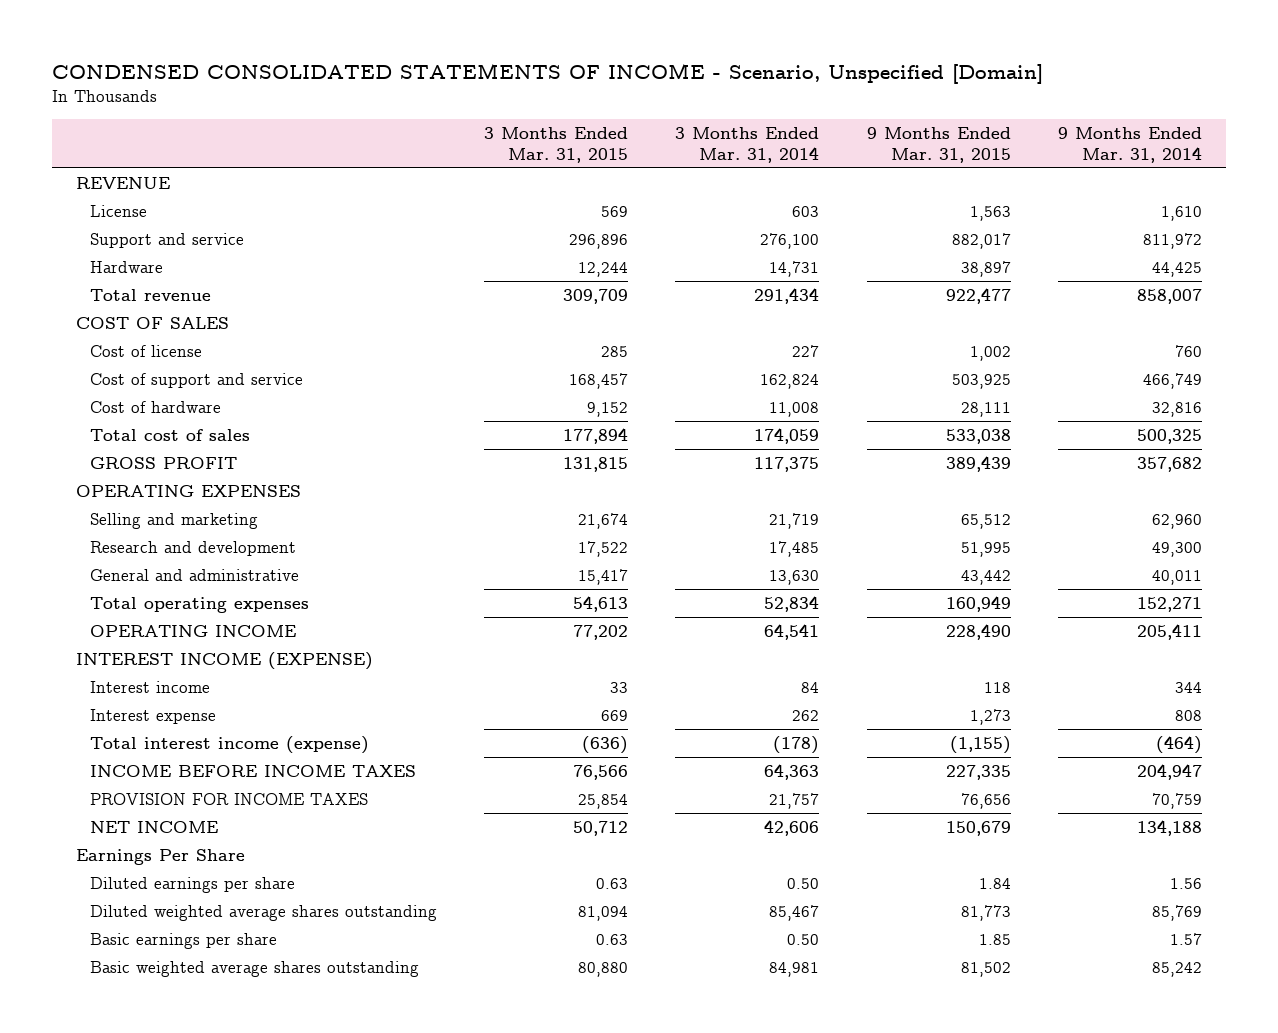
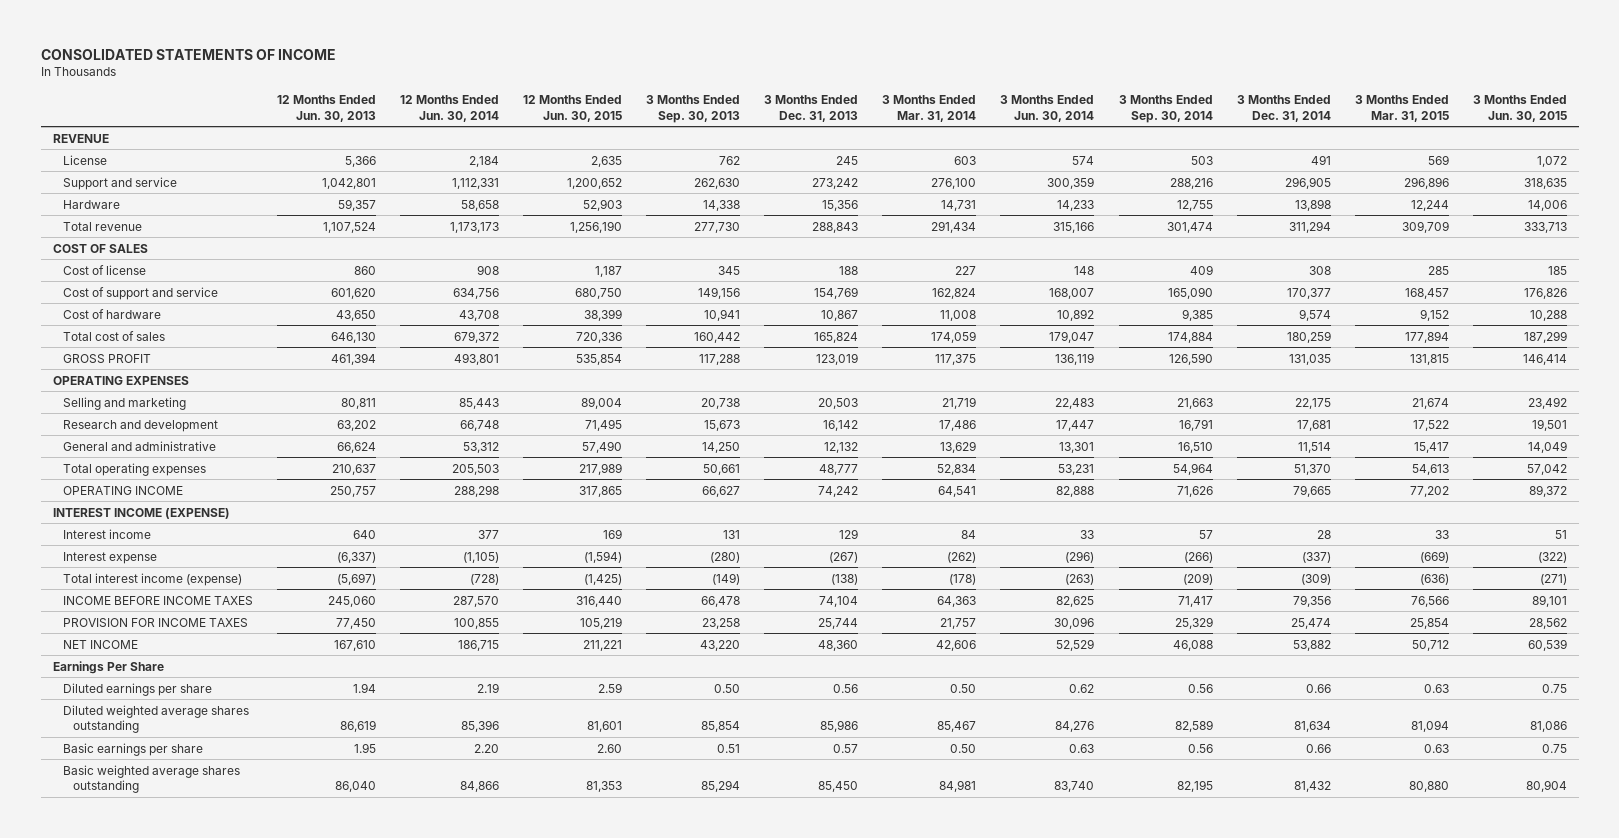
- CONDENSED CONSOLIDATED STATEMENTS OF INCOME - Scenario, Unspecified [Domain]
+ CONSOLIDATED STATEMENTS OF INCOME
- | 3 Months Ended Mar. 31, 2015 | 3 Months Ended Mar. 31, 2014 | 9 Months Ended Mar. 31, 2015 | 9 Months Ended Mar. 31, 2014
+ | 12 Months Ended Jun. 30, 2013 | 12 Months Ended Jun. 30, 2014 | 12 Months Ended Jun. 30, 2015 | 3 Months Ended Sep. 30, 2013 | 3 Months Ended Dec. 31, 2013 | 3 Months Ended Mar. 31, 2014 | 3 Months Ended Jun. 30, 2014 | 3 Months Ended Sep. 30, 2014 | 3 Months Ended Dec. 31, 2014 | 3 Months Ended Mar. 31, 2015 | 3 Months Ended Jun. 30, 2015
- Research and development | 17,522 | 17,485 | 51,995 | 49,300
- General and administrative | 15,417 | 13,630 | 43,442 | 40,011
+ Research and development | 63,202 | 66,748 | 71,495 | 15,673 | 16,142 | 17,486 | 17,447 | 16,791 | 17,681 | 17,522 | 19,501
+ General and administrative | 66,624 | 53,312 | 57,490 | 14,250 | 12,132 | 13,629 | 13,301 | 16,510 | 11,514 | 15,417 | 14,049
- Interest expense | 669 | 262 | 1,273 | 808
+ Interest expense | (6,337) | (1,105) | (1,594) | (280) | (267) | (262) | (296) | (266) | (337) | (669) | (322)

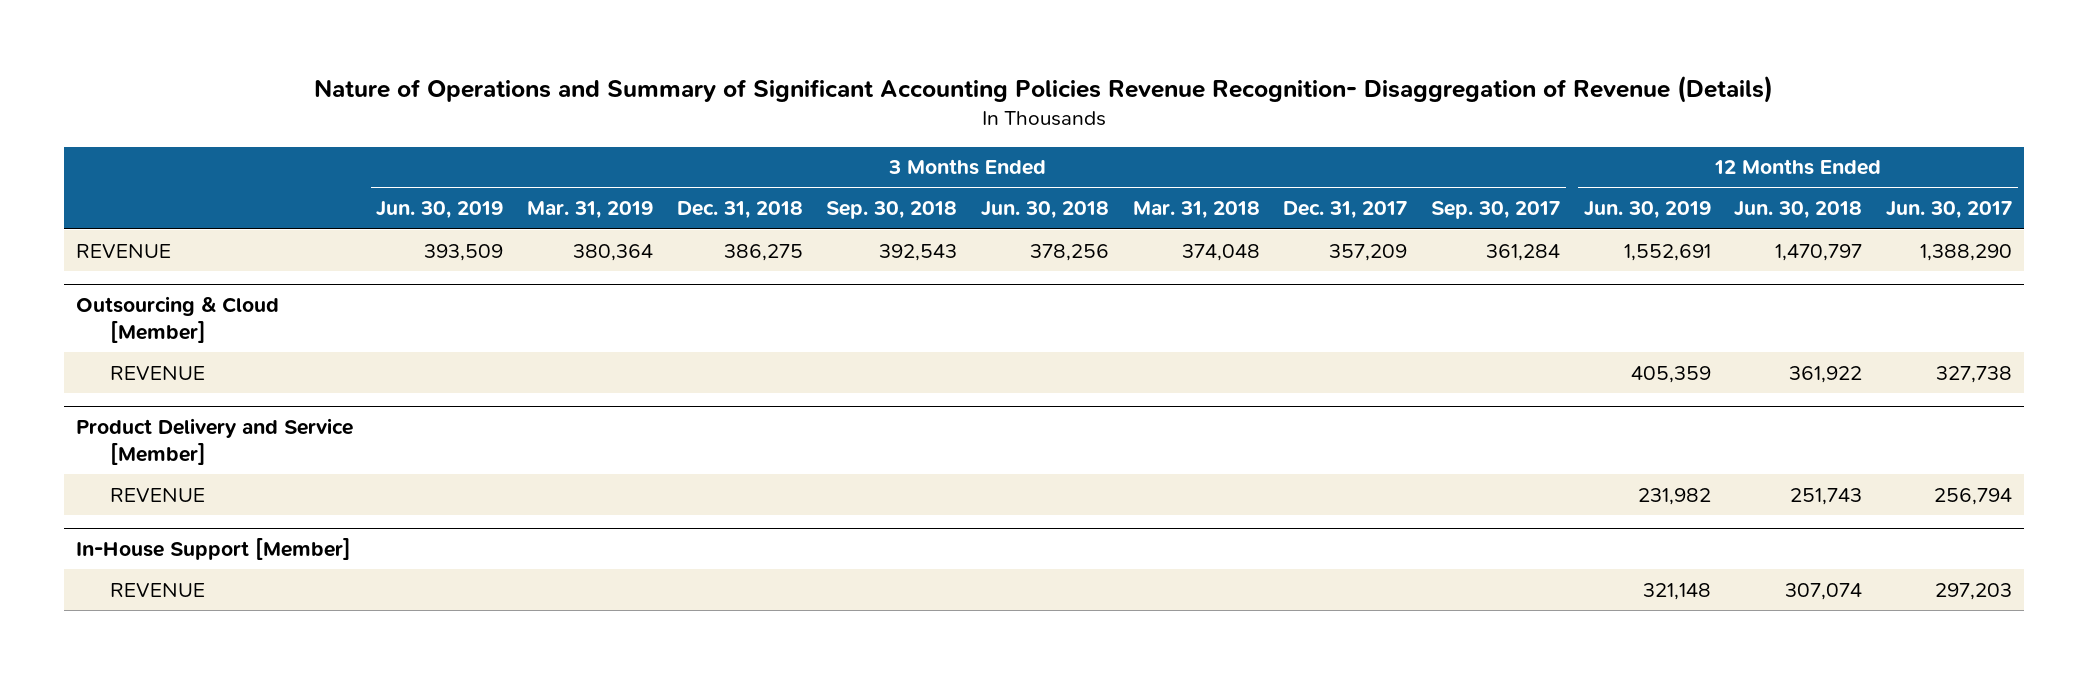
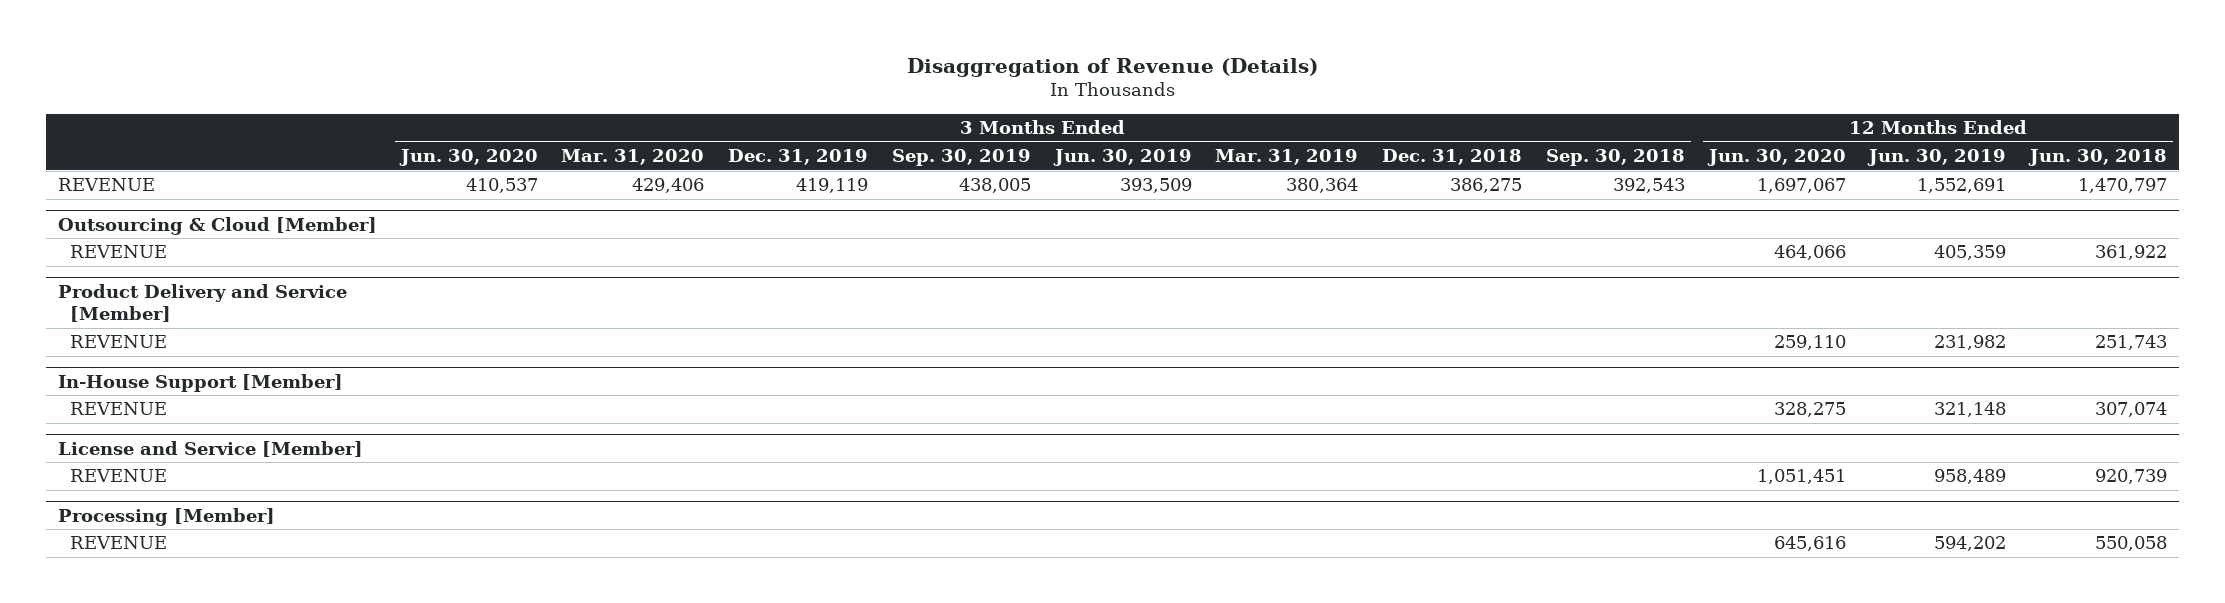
- Nature of Operations and Summary of Significant Accounting Policies Revenue Recognition- Disaggregation of Revenue (Details)
+ Disaggregation of Revenue (Details)
- | 3 Months Ended Jun. 30, 2019 | 3 Months Ended Mar. 31, 2019 | 3 Months Ended Dec. 31, 2018 | 3 Months Ended Sep. 30, 2018 | 3 Months Ended Jun. 30, 2018 | 3 Months Ended Mar. 31, 2018 | 3 Months Ended Dec. 31, 2017 | 3 Months Ended Sep. 30, 2017 | 12 Months Ended Jun. 30, 2019 | 12 Months Ended Jun. 30, 2018 | 12 Months Ended Jun. 30, 2017
+ | 3 Months Ended Jun. 30, 2020 | 3 Months Ended Mar. 31, 2020 | 3 Months Ended Dec. 31, 2019 | 3 Months Ended Sep. 30, 2019 | 3 Months Ended Jun. 30, 2019 | 3 Months Ended Mar. 31, 2019 | 3 Months Ended Dec. 31, 2018 | 3 Months Ended Sep. 30, 2018 | 12 Months Ended Jun. 30, 2020 | 12 Months Ended Jun. 30, 2019 | 12 Months Ended Jun. 30, 2018
+ License and Service [Member]
+ REVENUE | | | | | | | | | 1,051,451 | 958,489 | 920,739
+ Processing [Member]
+ REVENUE | | | | | | | | | 645,616 | 594,202 | 550,058

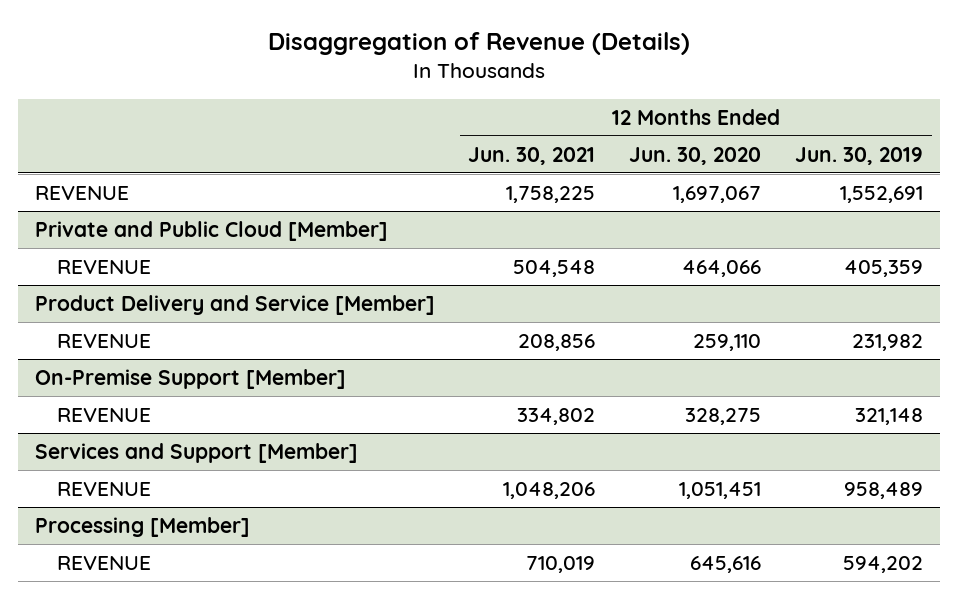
- | 3 Months Ended Jun. 30, 2020 | 3 Months Ended Mar. 31, 2020 | 3 Months Ended Dec. 31, 2019 | 3 Months Ended Sep. 30, 2019 | 3 Months Ended Jun. 30, 2019 | 3 Months Ended Mar. 31, 2019 | 3 Months Ended Dec. 31, 2018 | 3 Months Ended Sep. 30, 2018 | 12 Months Ended Jun. 30, 2020 | 12 Months Ended Jun. 30, 2019 | 12 Months Ended Jun. 30, 2018
+ | 12 Months Ended Jun. 30, 2021 | 12 Months Ended Jun. 30, 2020 | 12 Months Ended Jun. 30, 2019
- Outsourcing & Cloud [Member]
+ Private and Public Cloud [Member]
- In-House Support [Member]
+ On-Premise Support [Member]
- License and Service [Member]
+ Services and Support [Member]

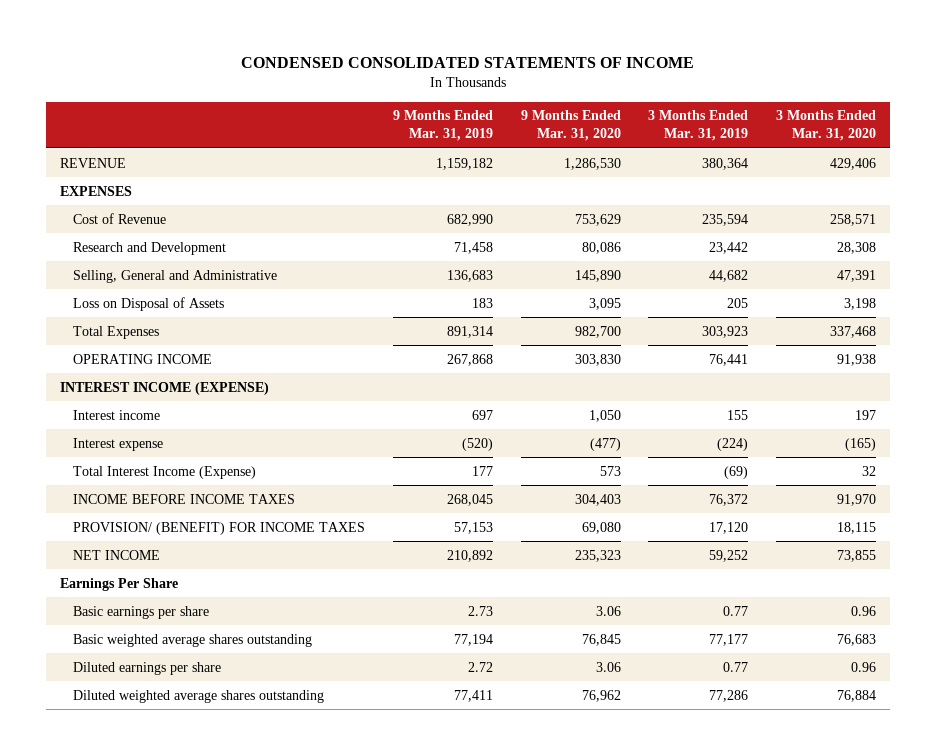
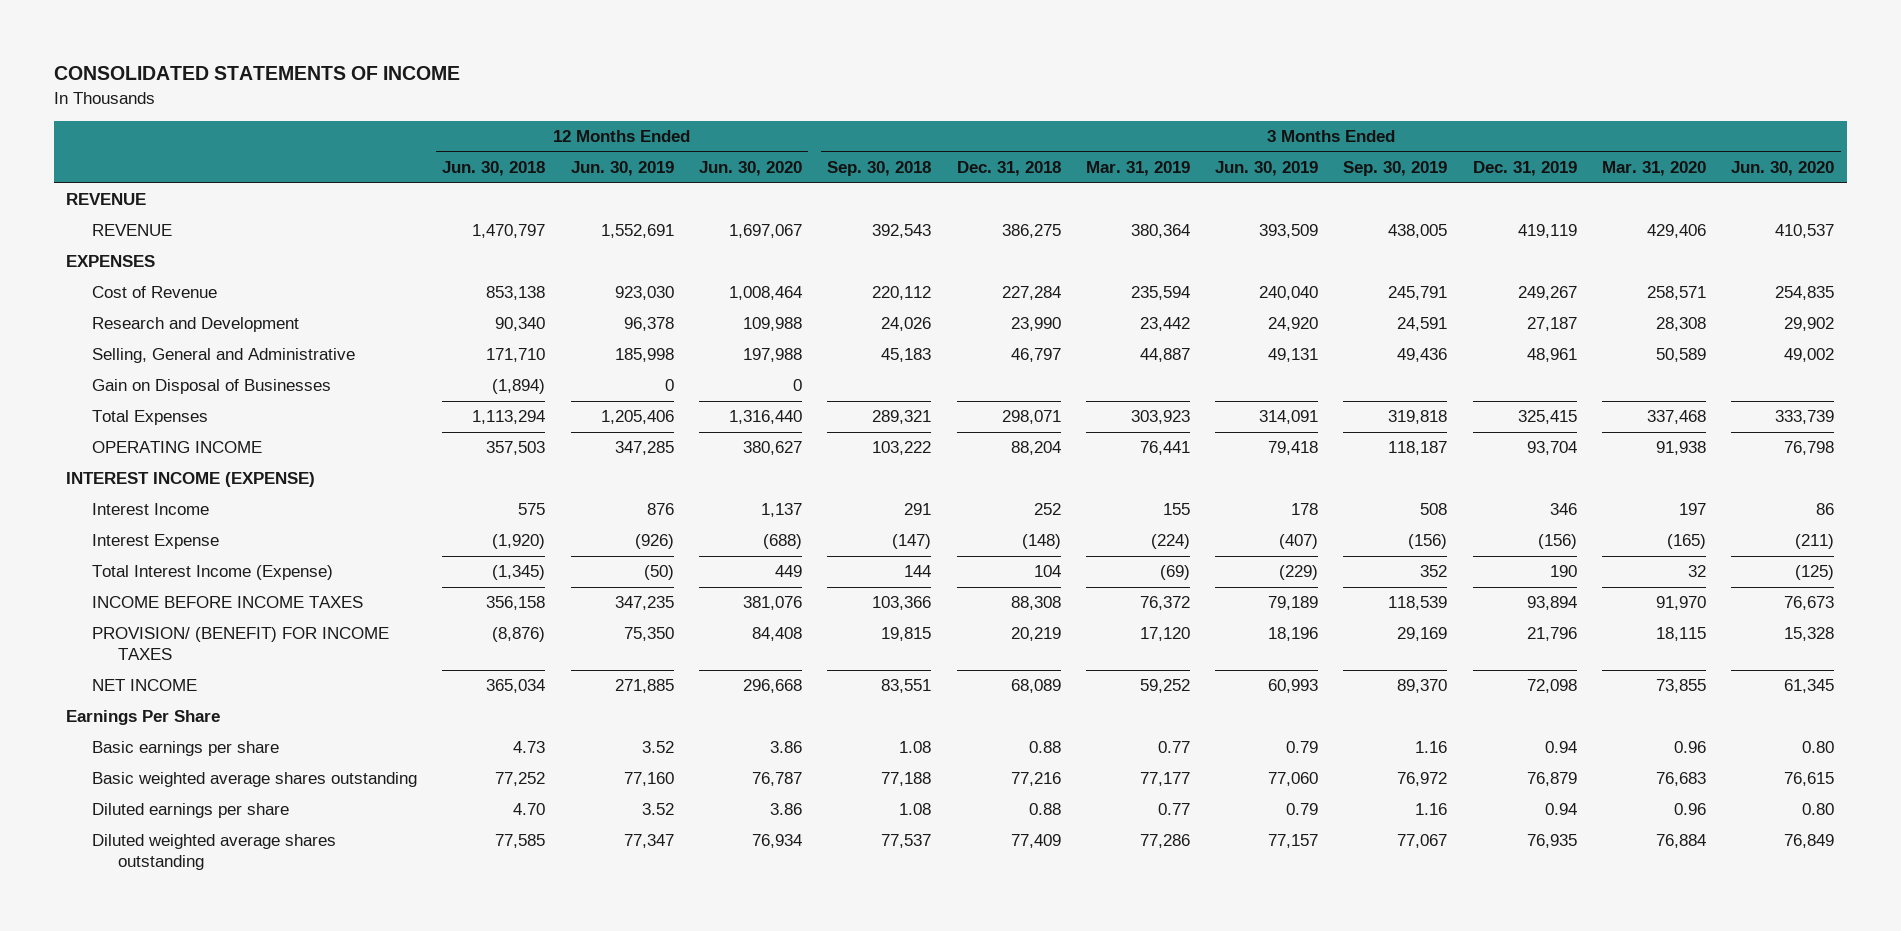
- CONDENSED CONSOLIDATED STATEMENTS OF INCOME
+ CONSOLIDATED STATEMENTS OF INCOME
- | 9 Months Ended Mar. 31, 2019 | 9 Months Ended Mar. 31, 2020 | 3 Months Ended Mar. 31, 2019 | 3 Months Ended Mar. 31, 2020
+ | 12 Months Ended Jun. 30, 2018 | 12 Months Ended Jun. 30, 2019 | 12 Months Ended Jun. 30, 2020 | 3 Months Ended Sep. 30, 2018 | 3 Months Ended Dec. 31, 2018 | 3 Months Ended Mar. 31, 2019 | 3 Months Ended Jun. 30, 2019 | 3 Months Ended Sep. 30, 2019 | 3 Months Ended Dec. 31, 2019 | 3 Months Ended Mar. 31, 2020 | 3 Months Ended Jun. 30, 2020
+ REVENUE
- Selling, General and Administrative | 136,683 | 145,890 | 44,682 | 47,391
- Loss on Disposal of Assets | 183 | 3,095 | 205 | 3,198
+ Selling, General and Administrative | 171,710 | 185,998 | 197,988 | 45,183 | 46,797 | 44,887 | 49,131 | 49,436 | 48,961 | 50,589 | 49,002
+ Gain on Disposal of Businesses | (1,894) | 0 | 0 | | | | | | | |
- Interest income | 697 | 1,050 | 155 | 197
- Interest expense | (520) | (477) | (224) | (165)
+ Interest Income | 575 | 876 | 1,137 | 291 | 252 | 155 | 178 | 508 | 346 | 197 | 86
+ Interest Expense | (1,920) | (926) | (688) | (147) | (148) | (224) | (407) | (156) | (156) | (165) | (211)

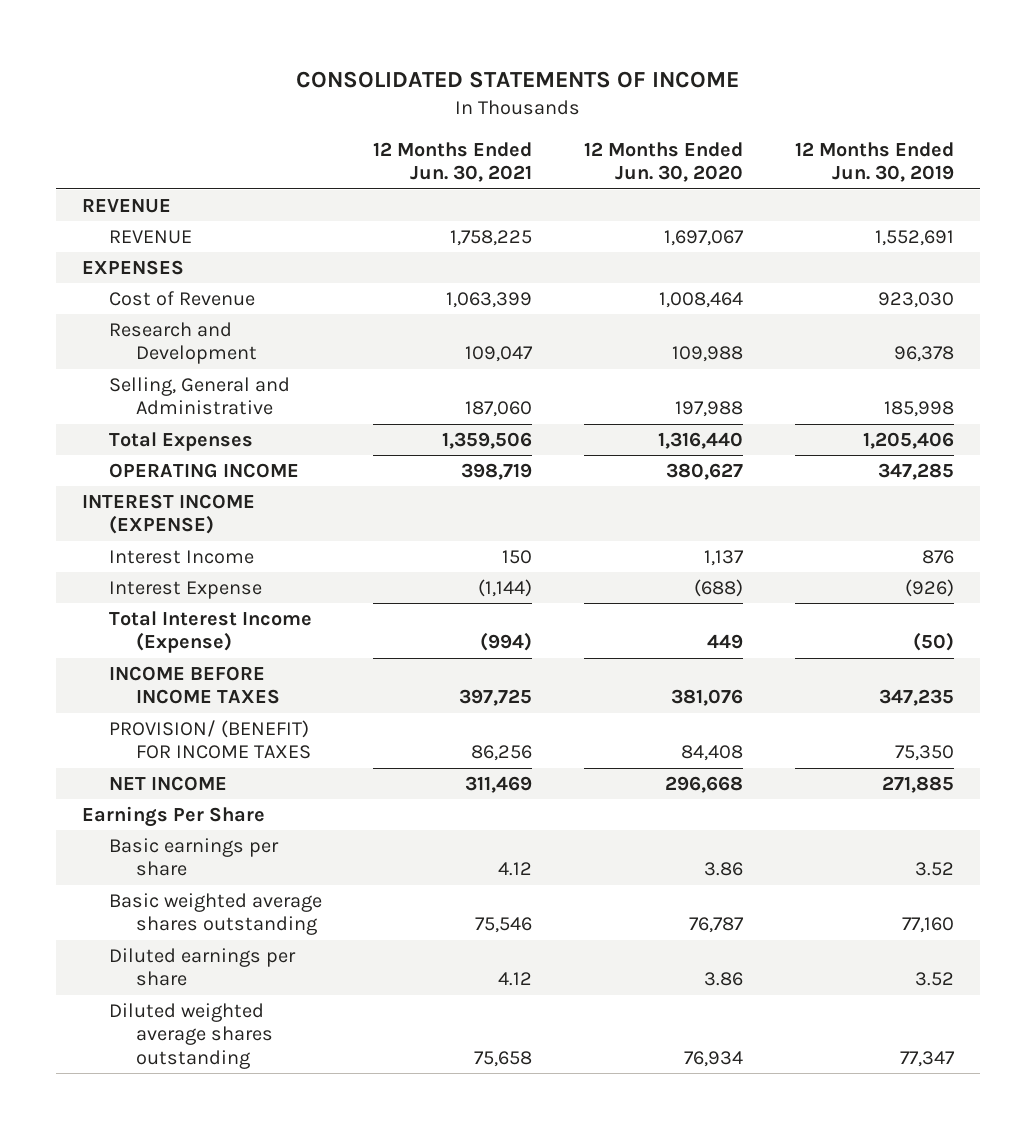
- | 12 Months Ended Jun. 30, 2018 | 12 Months Ended Jun. 30, 2019 | 12 Months Ended Jun. 30, 2020 | 3 Months Ended Sep. 30, 2018 | 3 Months Ended Dec. 31, 2018 | 3 Months Ended Mar. 31, 2019 | 3 Months Ended Jun. 30, 2019 | 3 Months Ended Sep. 30, 2019 | 3 Months Ended Dec. 31, 2019 | 3 Months Ended Mar. 31, 2020 | 3 Months Ended Jun. 30, 2020
+ | 12 Months Ended Jun. 30, 2021 | 12 Months Ended Jun. 30, 2020 | 12 Months Ended Jun. 30, 2019
- Gain on Disposal of Businesses | (1,894) | 0 | 0 | | | | | | | |

